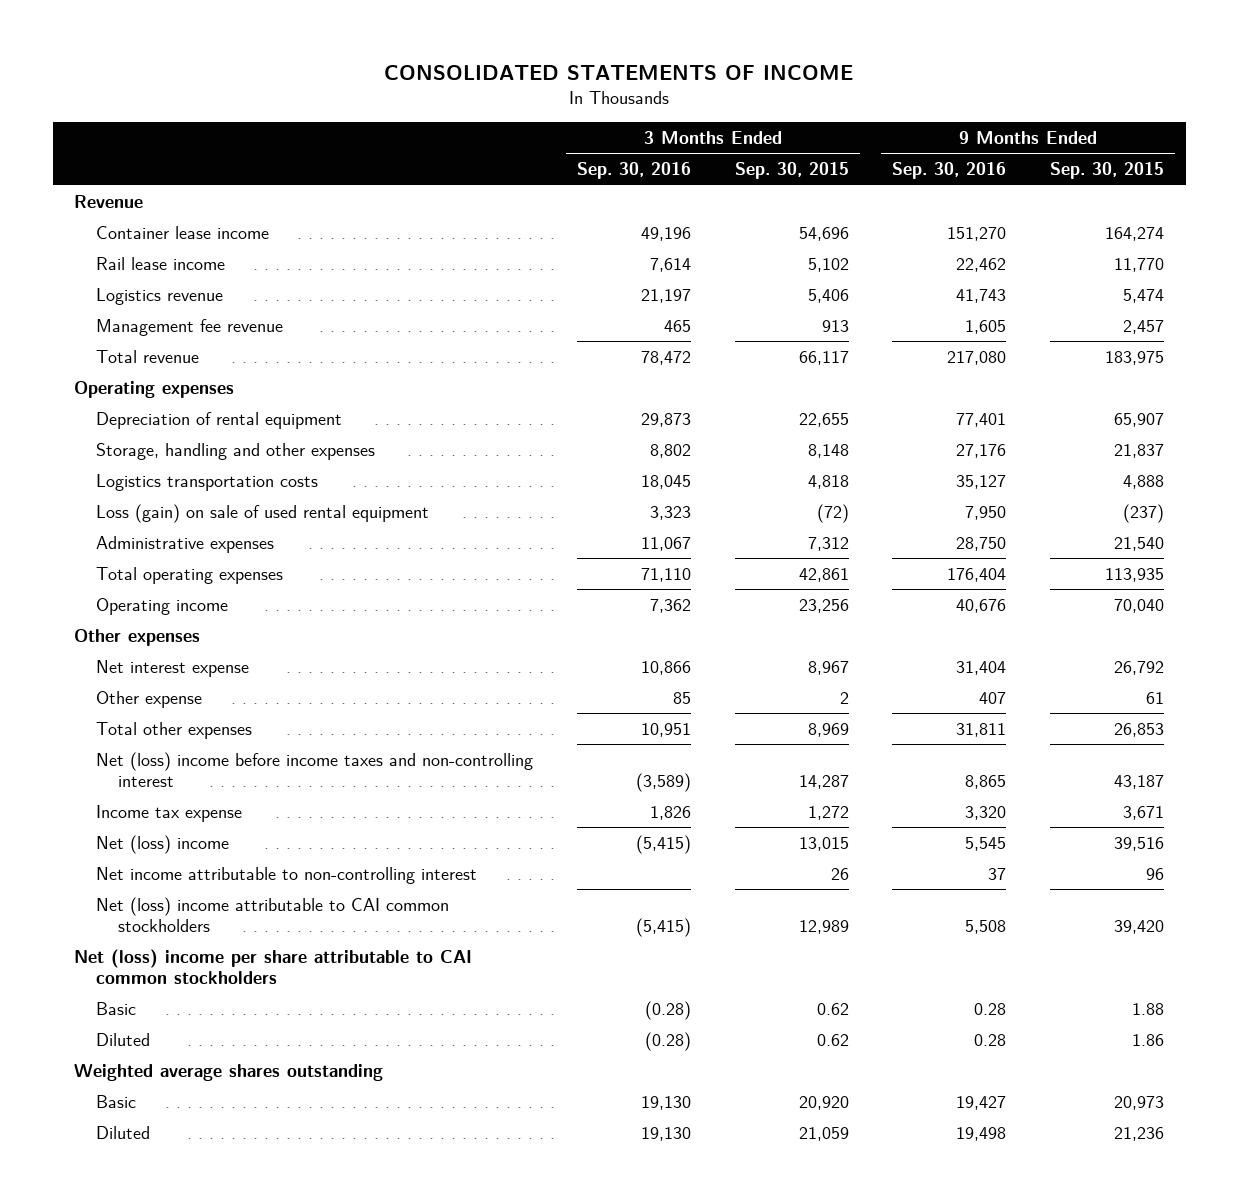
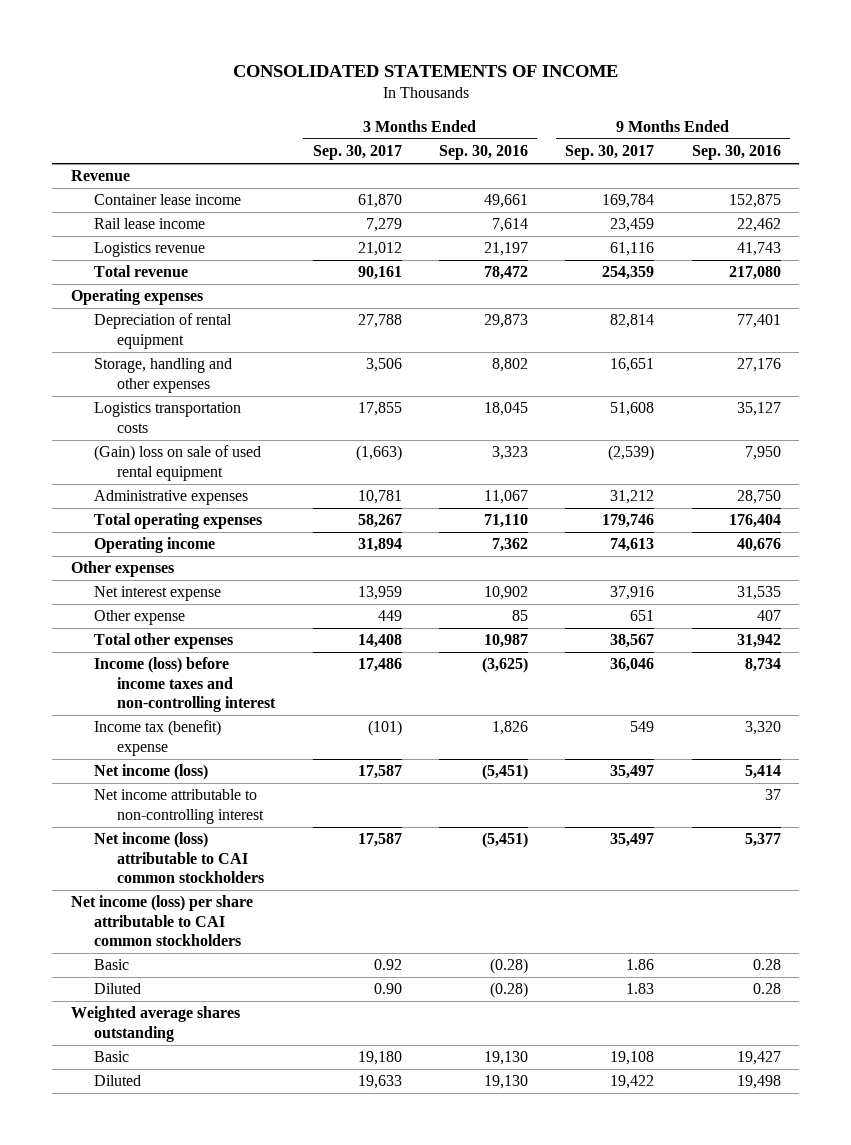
- | 3 Months Ended Sep. 30, 2016 | 3 Months Ended Sep. 30, 2015 | 9 Months Ended Sep. 30, 2016 | 9 Months Ended Sep. 30, 2015
+ | 3 Months Ended Sep. 30, 2017 | 3 Months Ended Sep. 30, 2016 | 9 Months Ended Sep. 30, 2017 | 9 Months Ended Sep. 30, 2016
- Container lease income | 49,196 | 54,696 | 151,270 | 164,274
+ Container lease income | 61,870 | 49,661 | 169,784 | 152,875
- Management fee revenue | 465 | 913 | 1,605 | 2,457
- Loss (gain) on sale of used rental equipment | 3,323 | (72) | 7,950 | (237)
+ (Gain) loss on sale of used rental equipment | (1,663) | 3,323 | (2,539) | 7,950
- Net interest expense | 10,866 | 8,967 | 31,404 | 26,792
+ Net interest expense | 13,959 | 10,902 | 37,916 | 31,535
- Total other expenses | 10,951 | 8,969 | 31,811 | 26,853
- Net (loss) income before income taxes and non-controlling interest | (3,589) | 14,287 | 8,865 | 43,187
- Income tax expense | 1,826 | 1,272 | 3,320 | 3,671
- Net (loss) income | (5,415) | 13,015 | 5,545 | 39,516
+ Total other expenses | 14,408 | 10,987 | 38,567 | 31,942
+ Income (loss) before income taxes and non-controlling interest | 17,486 | (3,625) | 36,046 | 8,734
+ Income tax (benefit) expense | (101) | 1,826 | 549 | 3,320
+ Net income (loss) | 17,587 | (5,451) | 35,497 | 5,414
- Net (loss) income attributable to CAI common stockholders | (5,415) | 12,989 | 5,508 | 39,420
- Net (loss) income per share attributable to CAI common stockholders
+ Net income (loss) attributable to CAI common stockholders | 17,587 | (5,451) | 35,497 | 5,377
+ Net income (loss) per share attributable to CAI common stockholders

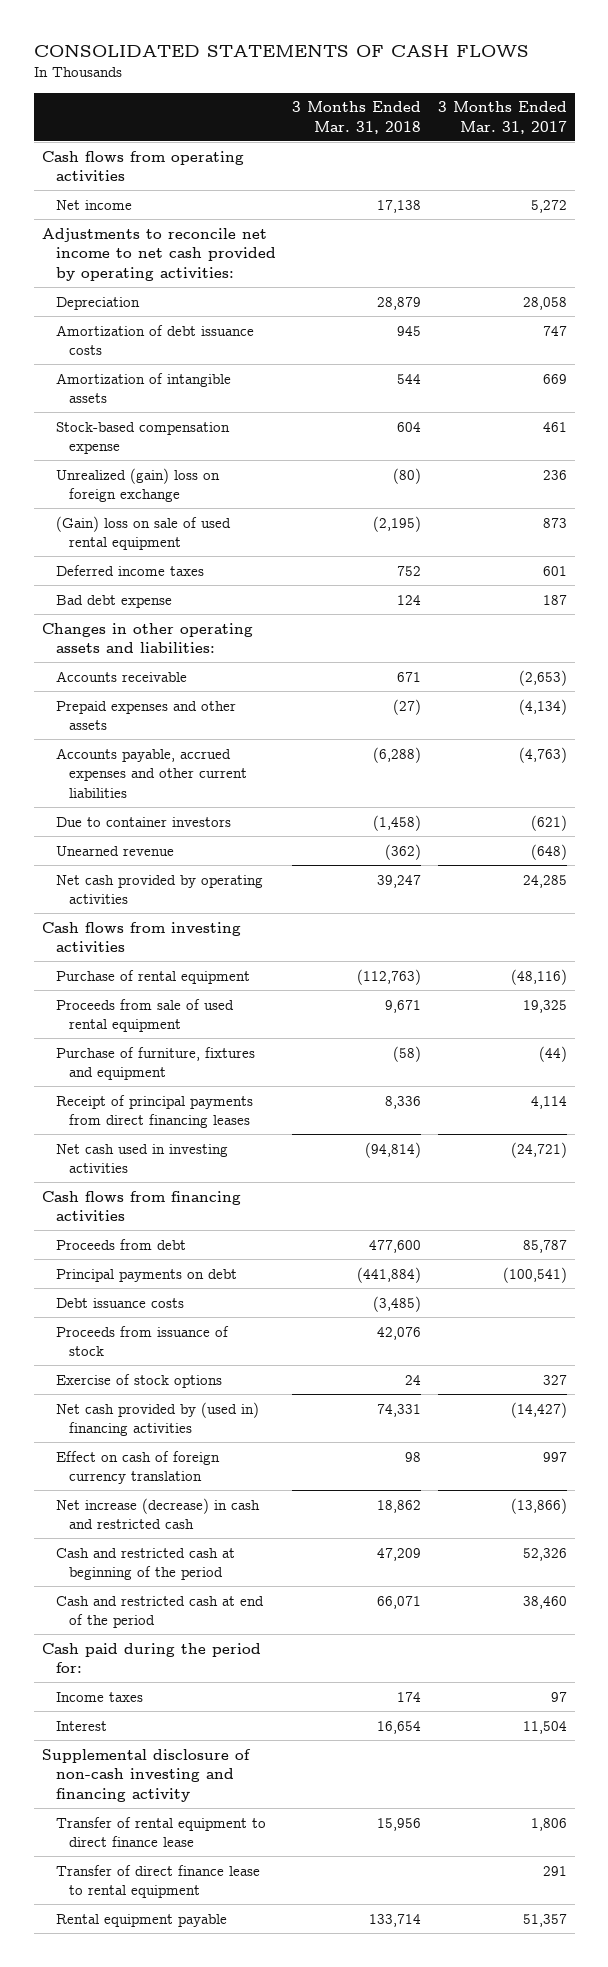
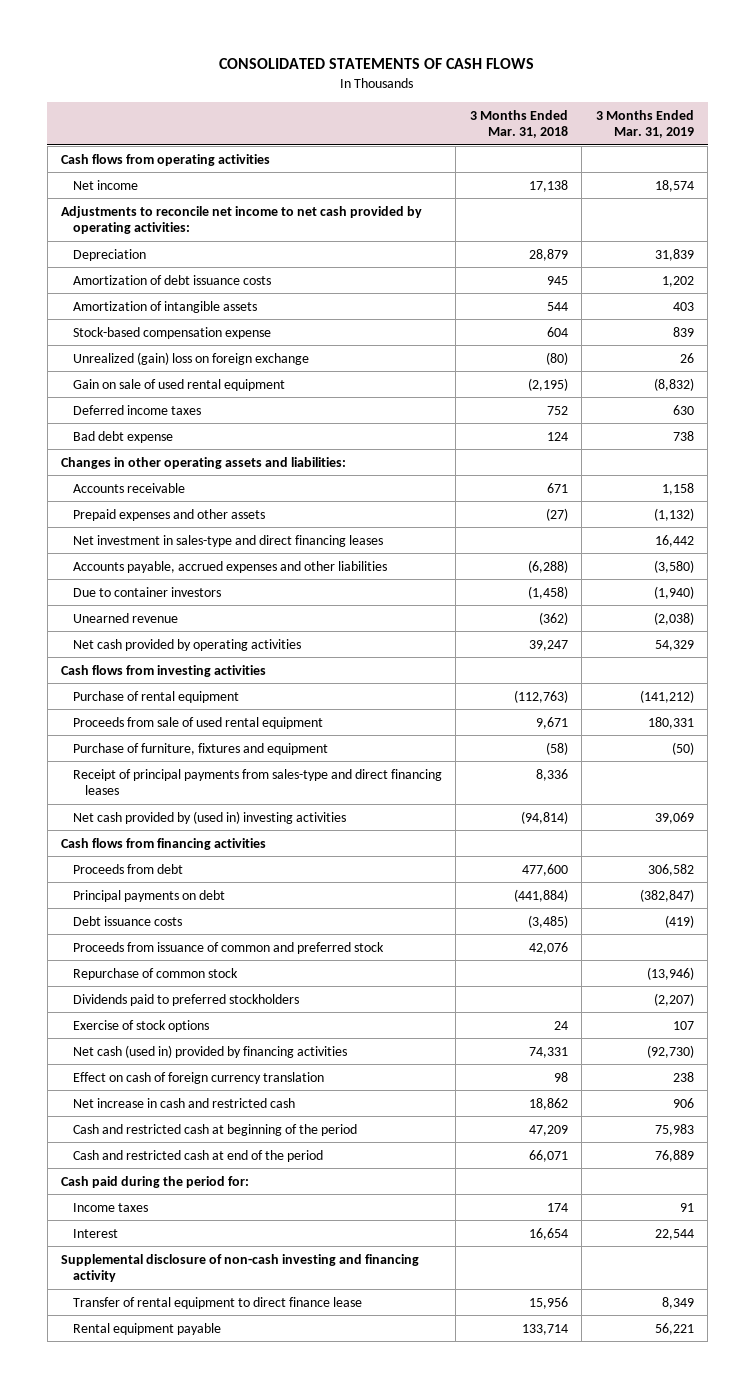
- | 3 Months Ended Mar. 31, 2018 | 3 Months Ended Mar. 31, 2017
+ | 3 Months Ended Mar. 31, 2018 | 3 Months Ended Mar. 31, 2019
- (Gain) loss on sale of used rental equipment | (2,195) | 873
+ Gain on sale of used rental equipment | (2,195) | (8,832)
- Accounts payable, accrued expenses and other current liabilities | (6,288) | (4,763)
+ Net investment in sales-type and direct financing leases | | 16,442
+ Accounts payable, accrued expenses and other liabilities | (6,288) | (3,580)
- Receipt of principal payments from direct financing leases | 8,336 | 4,114
- Net cash used in investing activities | (94,814) | (24,721)
+ Receipt of principal payments from sales-type and direct financing leases | 8,336 |
+ Net cash provided by (used in) investing activities | (94,814) | 39,069
- Proceeds from issuance of stock | 42,076 |
+ Proceeds from issuance of common and preferred stock | 42,076 |
+ Repurchase of common stock | | (13,946)
+ Dividends paid to preferred stockholders | | (2,207)
- Net cash provided by (used in) financing activities | 74,331 | (14,427)
+ Net cash (used in) provided by financing activities | 74,331 | (92,730)
- Net increase (decrease) in cash and restricted cash | 18,862 | (13,866)
+ Net increase in cash and restricted cash | 18,862 | 906
- Transfer of direct finance lease to rental equipment | | 291

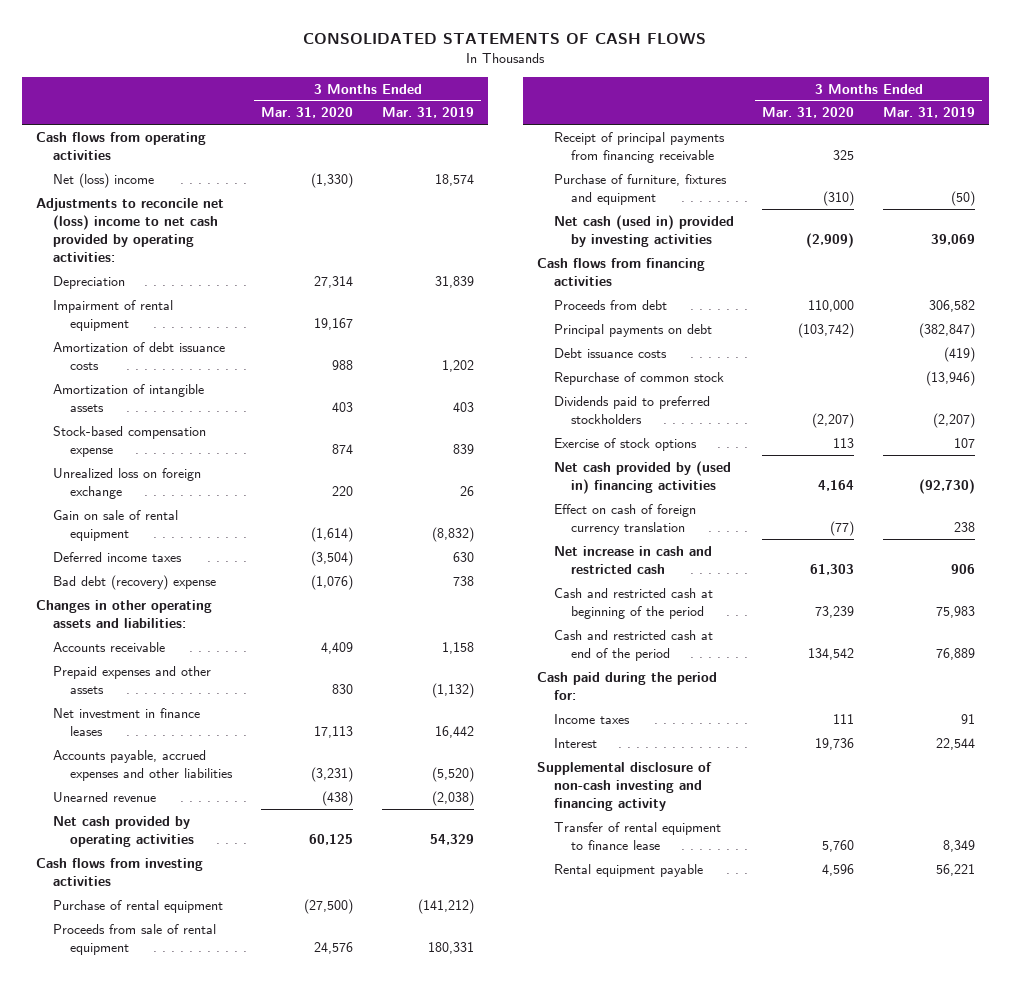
- | 3 Months Ended Mar. 31, 2018 | 3 Months Ended Mar. 31, 2019
+ | 3 Months Ended Mar. 31, 2020 | 3 Months Ended Mar. 31, 2019
- Net income | 17,138 | 18,574
- Adjustments to reconcile net income to net cash provided by operating activities:
+ Net (loss) income | (1,330) | 18,574
+ Adjustments to reconcile net (loss) income to net cash provided by operating activities:
+ Impairment of rental equipment | 19,167 |
- Unrealized (gain) loss on foreign exchange | (80) | 26
- Gain on sale of used rental equipment | (2,195) | (8,832)
+ Unrealized loss on foreign exchange | 220 | 26
+ Gain on sale of rental equipment | (1,614) | (8,832)
- Bad debt expense | 124 | 738
+ Bad debt (recovery) expense | (1,076) | 738
- Net investment in sales-type and direct financing leases | | 16,442
- Accounts payable, accrued expenses and other liabilities | (6,288) | (3,580)
- Due to container investors | (1,458) | (1,940)
+ Net investment in finance leases | 17,113 | 16,442
+ Accounts payable, accrued expenses and other liabilities | (3,231) | (5,520)
- Proceeds from sale of used rental equipment | 9,671 | 180,331
+ Proceeds from sale of rental equipment | 24,576 | 180,331
+ Receipt of principal payments from financing receivable | 325 |
- Receipt of principal payments from sales-type and direct financing leases | 8,336 |
- Net cash provided by (used in) investing activities | (94,814) | 39,069
+ Net cash (used in) provided by investing activities | (2,909) | 39,069
- Proceeds from issuance of common and preferred stock | 42,076 |
- Net cash (used in) provided by financing activities | 74,331 | (92,730)
+ Net cash provided by (used in) financing activities | 4,164 | (92,730)
- Transfer of rental equipment to direct finance lease | 15,956 | 8,349
+ Transfer of rental equipment to finance lease | 5,760 | 8,349

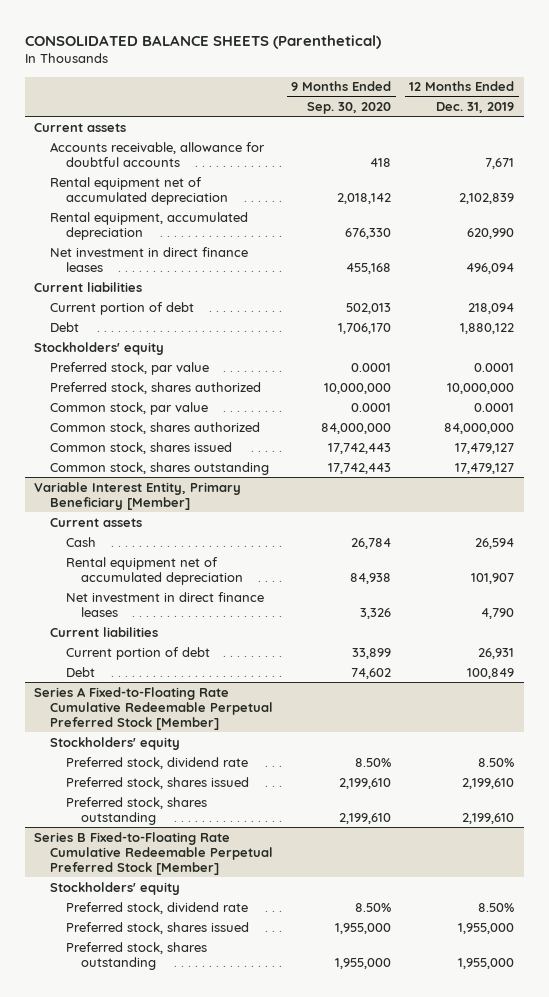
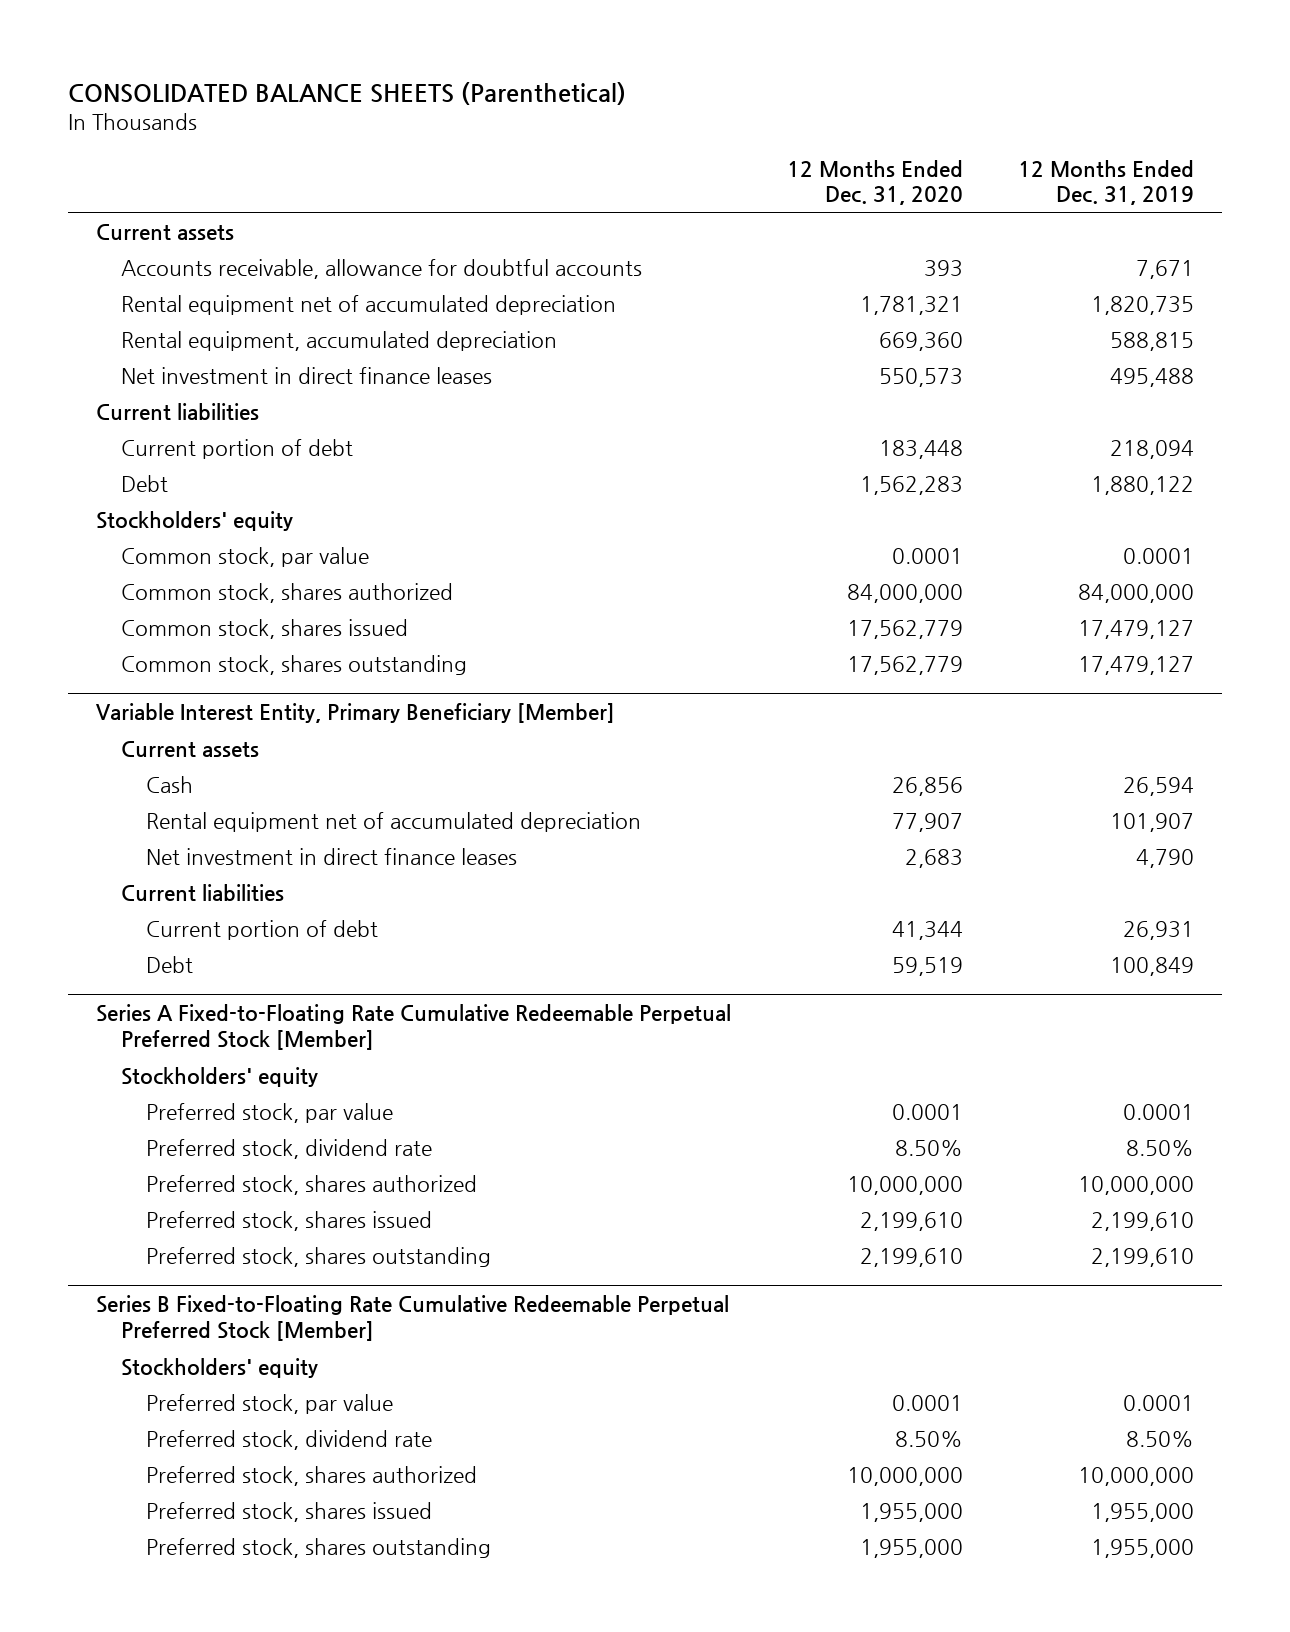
- | 9 Months Ended Sep. 30, 2020 | 12 Months Ended Dec. 31, 2019
+ | 12 Months Ended Dec. 31, 2020 | 12 Months Ended Dec. 31, 2019
- Rental equipment net of accumulated depreciation | 2,018,142 | 2,102,839
- Rental equipment, accumulated depreciation | 676,330 | 620,990
- Net investment in direct finance leases | 455,168 | 496,094
+ Rental equipment net of accumulated depreciation | 1,781,321 | 1,820,735
+ Rental equipment, accumulated depreciation | 669,360 | 588,815
+ Net investment in direct finance leases | 550,573 | 495,488
- Preferred stock, par value | 0.0001 | 0.0001
- Preferred stock, shares authorized | 10,000,000 | 10,000,000
@ Series A Fixed-to-Floating Rate Cumulative Redeemable Perpetual Preferred Stock [Member]
+ Preferred stock, par value | 0.0001 | 0.0001
+ Preferred stock, shares authorized | 10,000,000 | 10,000,000
@ Series B Fixed-to-Floating Rate Cumulative Redeemable Perpetual Preferred Stock [Member]
+ Preferred stock, par value | 0.0001 | 0.0001
+ Preferred stock, shares authorized | 10,000,000 | 10,000,000

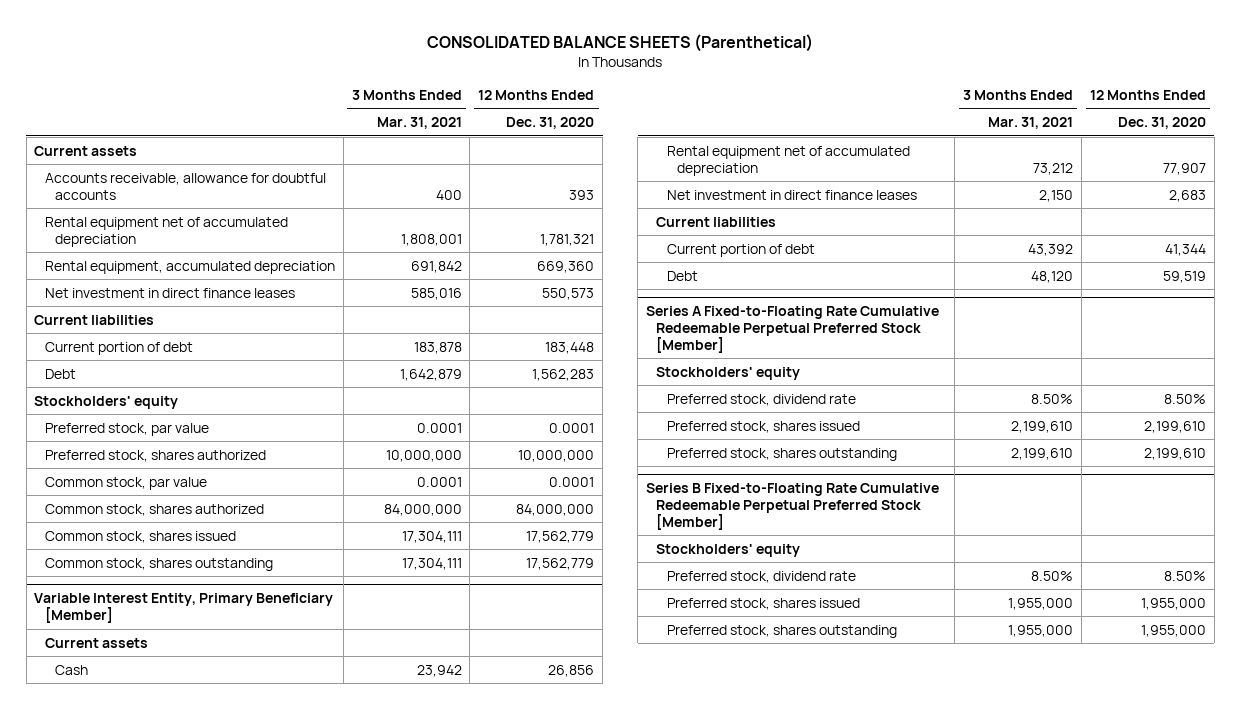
- | 12 Months Ended Dec. 31, 2020 | 12 Months Ended Dec. 31, 2019
+ | 3 Months Ended Mar. 31, 2021 | 12 Months Ended Dec. 31, 2020
+ Preferred stock, par value | 0.0001 | 0.0001
+ Preferred stock, shares authorized | 10,000,000 | 10,000,000
@ Series A Fixed-to-Floating Rate Cumulative Redeemable Perpetual Preferred Stock [Member]
- Preferred stock, par value | 0.0001 | 0.0001
- Preferred stock, shares authorized | 10,000,000 | 10,000,000
@ Series B Fixed-to-Floating Rate Cumulative Redeemable Perpetual Preferred Stock [Member]
- Preferred stock, par value | 0.0001 | 0.0001
- Preferred stock, shares authorized | 10,000,000 | 10,000,000

